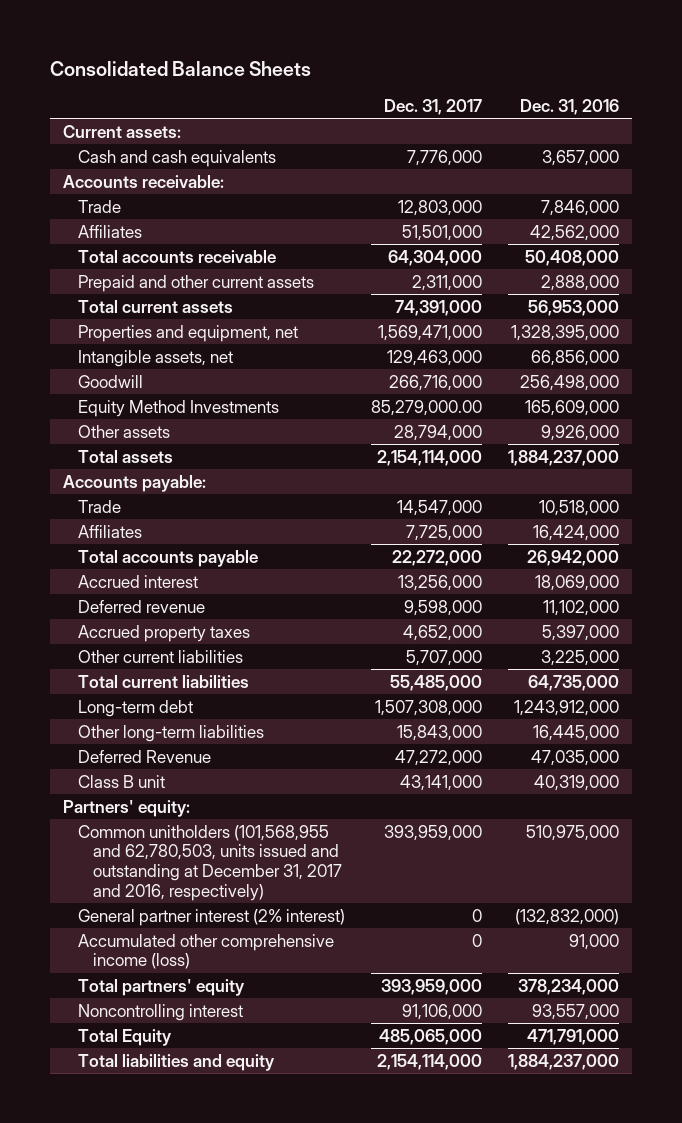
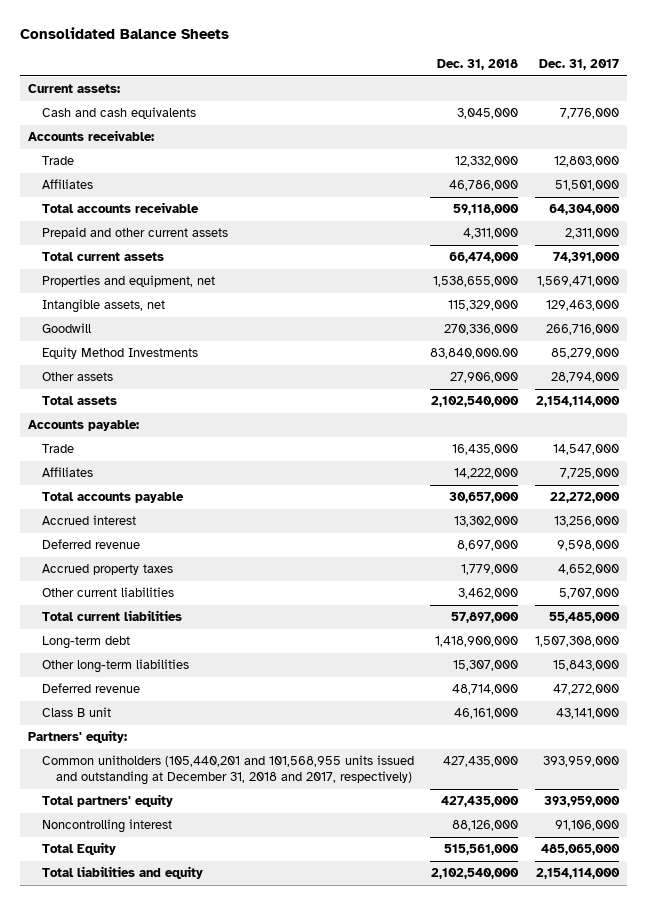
- | Dec. 31, 2017 | Dec. 31, 2016
+ | Dec. 31, 2018 | Dec. 31, 2017
- Equity Method Investments | 85,279,000.00 | 165,609,000
+ Equity Method Investments | 83,840,000.00 | 85,279,000
- Deferred Revenue | 47,272,000 | 47,035,000
+ Deferred revenue | 48,714,000 | 47,272,000
- Common unitholders (101,568,955 and 62,780,503, units issued and outstanding at December 31, 2017 and 2016, respectively) | 393,959,000 | 510,975,000
- General partner interest (2% interest) | 0 | (132,832,000)
- Accumulated other comprehensive income (loss) | 0 | 91,000
+ Common unitholders (105,440,201 and 101,568,955 units issued and outstanding at December 31, 2018 and 2017, respectively) | 427,435,000 | 393,959,000

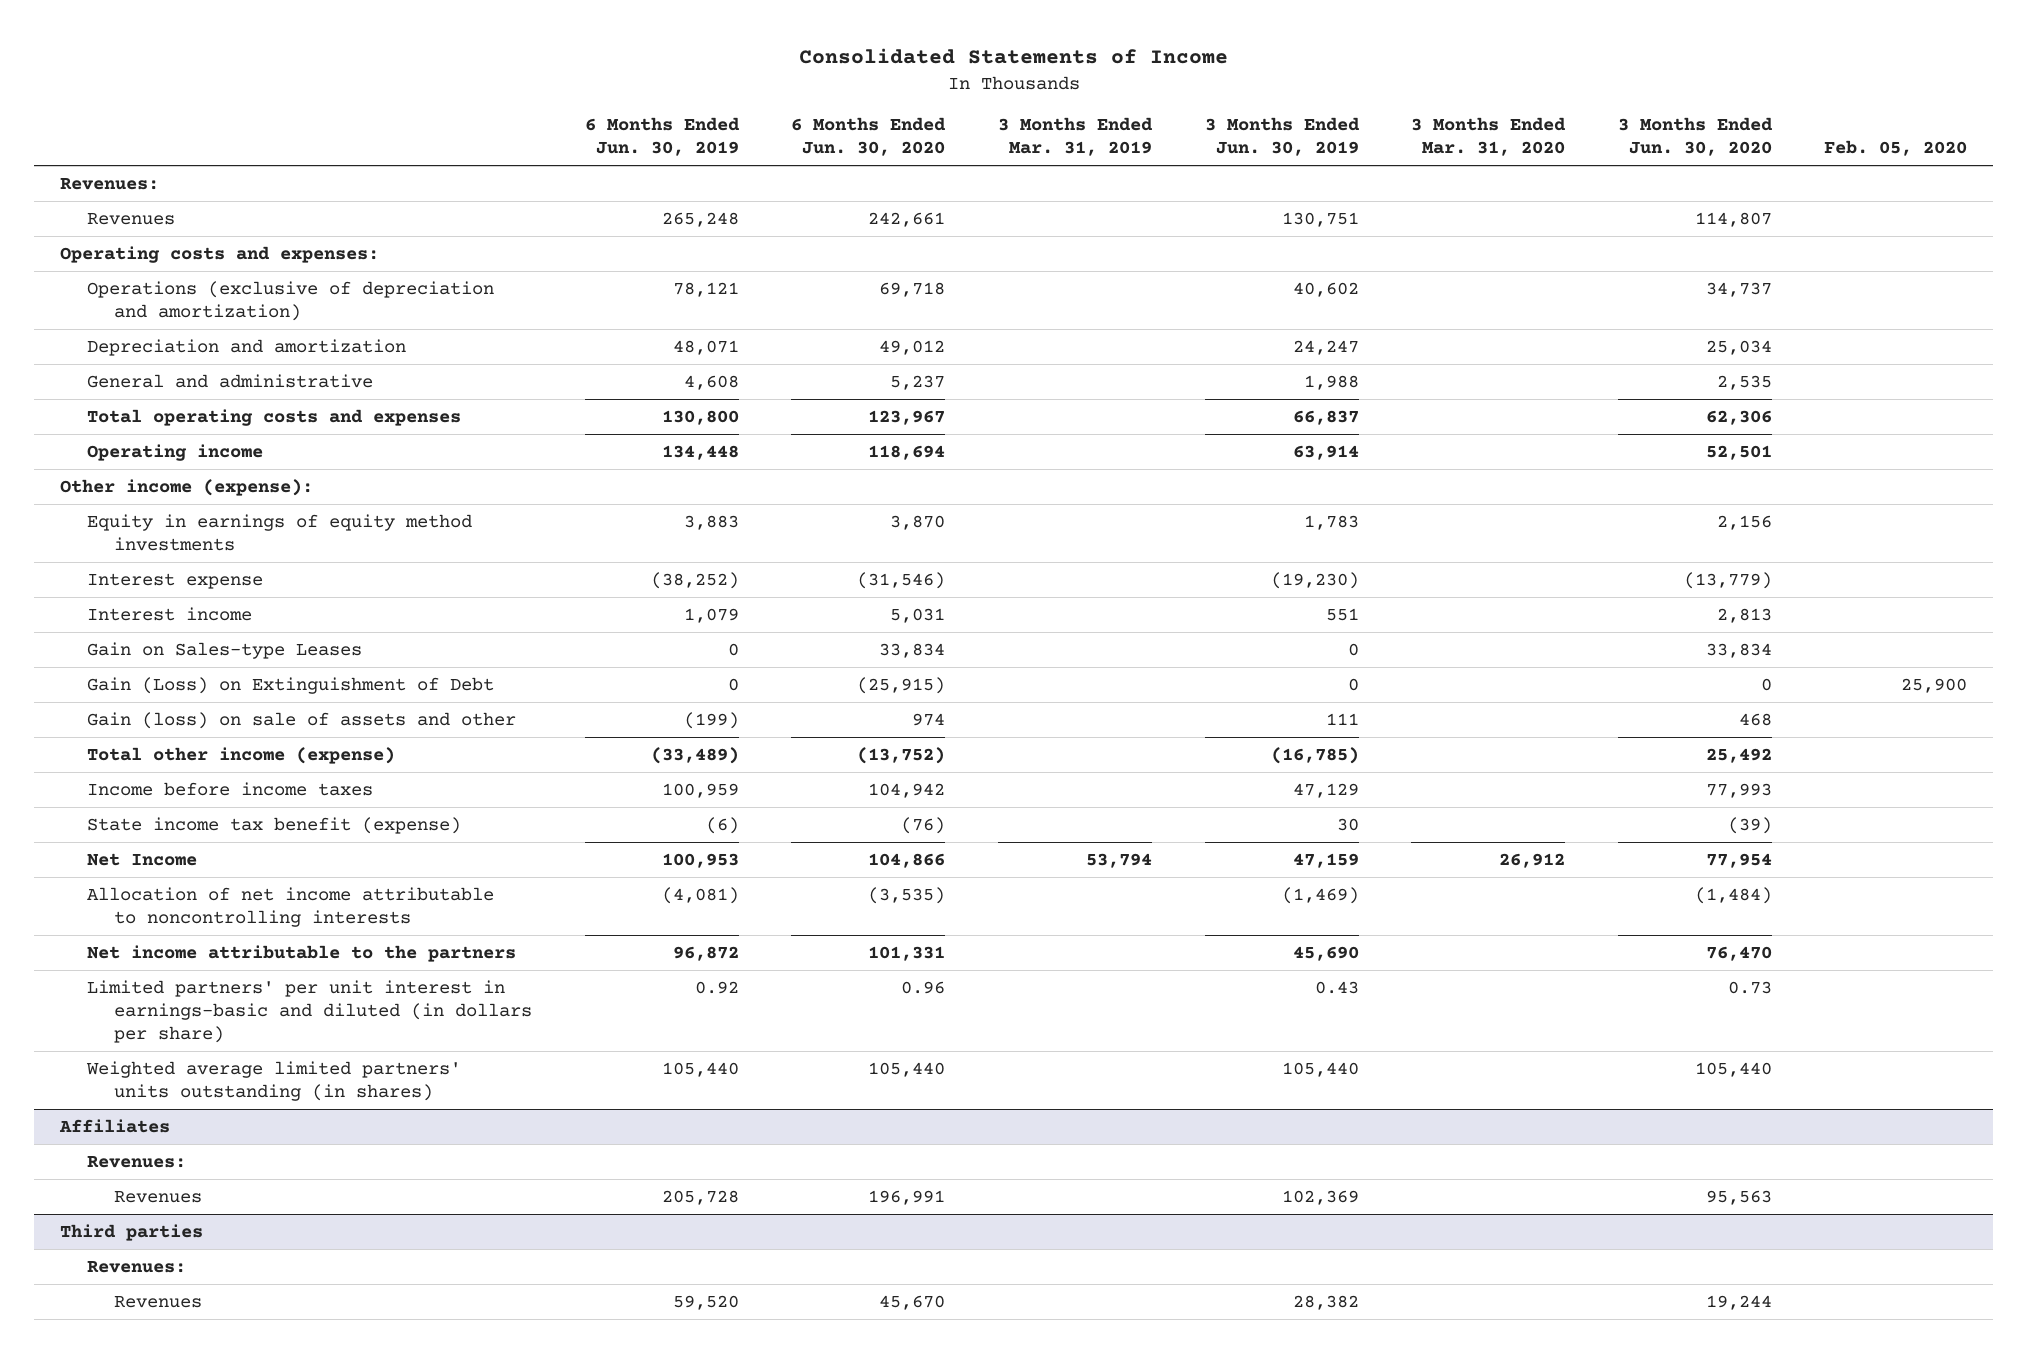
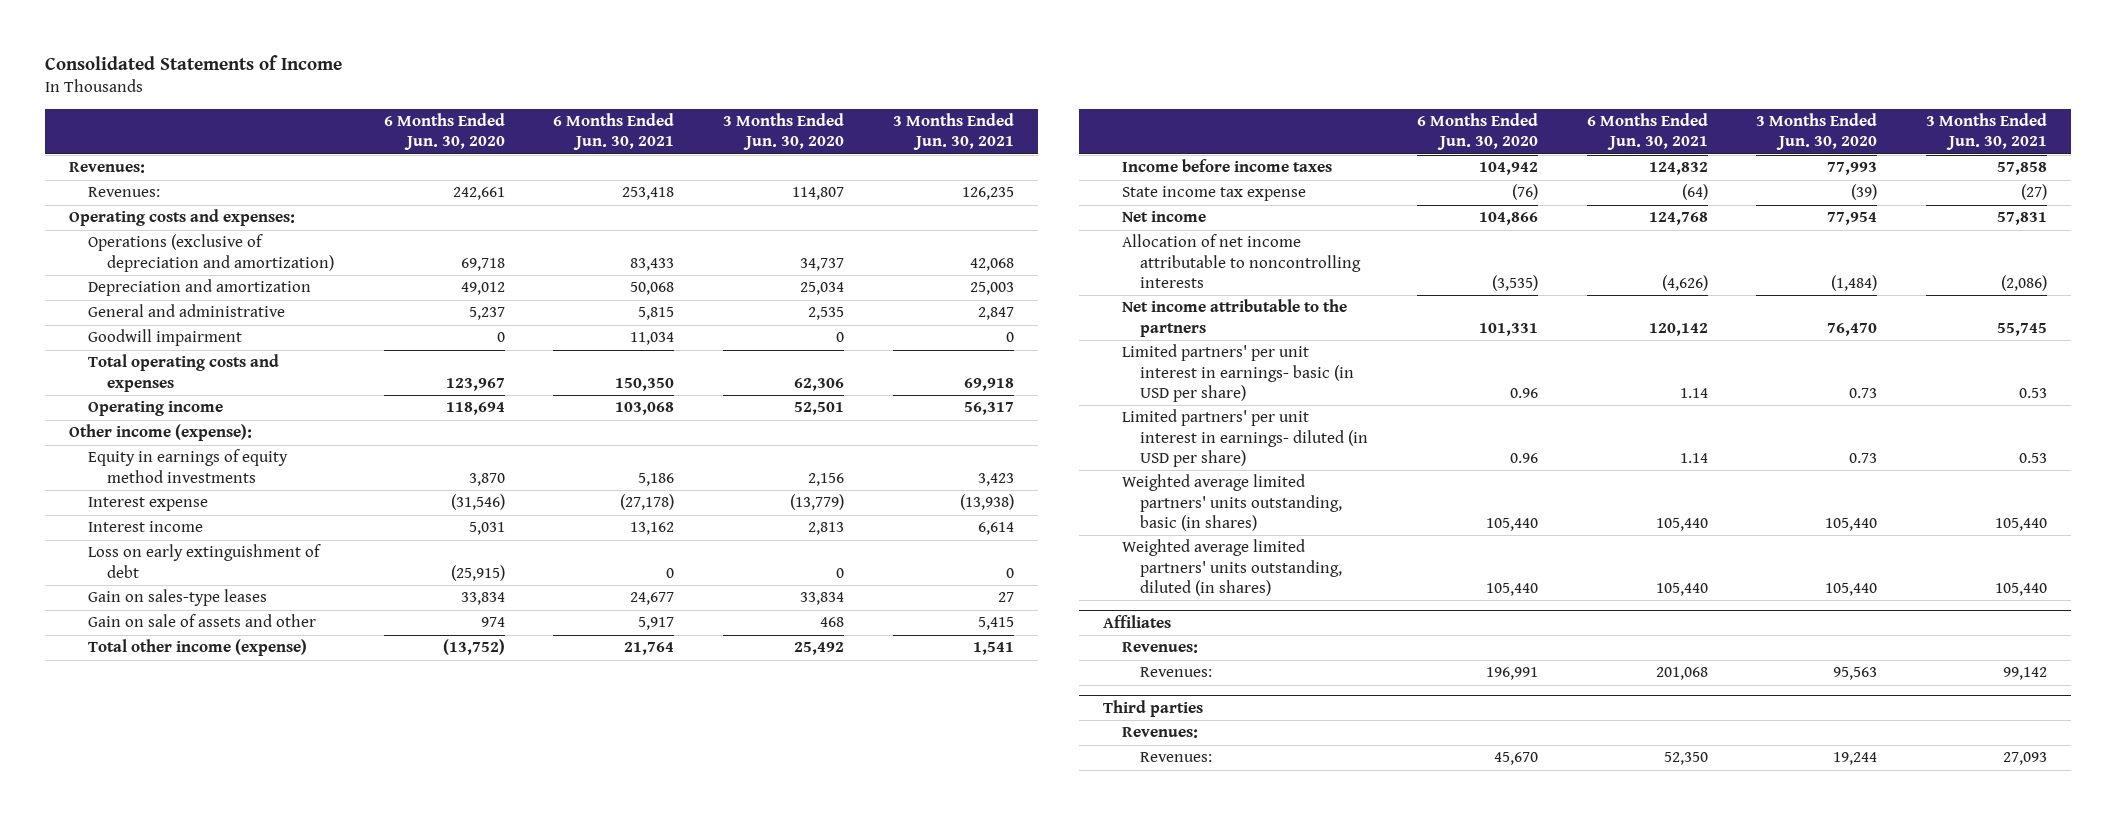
- | 6 Months Ended Jun. 30, 2019 | 6 Months Ended Jun. 30, 2020 | 3 Months Ended Mar. 31, 2019 | 3 Months Ended Jun. 30, 2019 | 3 Months Ended Mar. 31, 2020 | 3 Months Ended Jun. 30, 2020 | Feb. 05, 2020
+ | 6 Months Ended Jun. 30, 2020 | 6 Months Ended Jun. 30, 2021 | 3 Months Ended Jun. 30, 2020 | 3 Months Ended Jun. 30, 2021
- Revenues | 265,248 | 242,661 | | 130,751 | | 114,807 |
+ Revenues: | 242,661 | 253,418 | 114,807 | 126,235
+ Goodwill impairment | 0 | 11,034 | 0 | 0
- Gain on Sales-type Leases | 0 | 33,834 | | 0 | | 33,834 |
- Gain (Loss) on Extinguishment of Debt | 0 | (25,915) | | 0 | | 0 | 25,900
- Gain (loss) on sale of assets and other | (199) | 974 | | 111 | | 468 |
+ Loss on early extinguishment of debt | (25,915) | 0 | 0 | 0
+ Gain on sales-type leases | 33,834 | 24,677 | 33,834 | 27
+ Gain on sale of assets and other | 974 | 5,917 | 468 | 5,415
- State income tax benefit (expense) | (6) | (76) | | 30 | | (39) |
- Net Income | 100,953 | 104,866 | 53,794 | 47,159 | 26,912 | 77,954 |
+ State income tax expense | (76) | (64) | (39) | (27)
+ Net income | 104,866 | 124,768 | 77,954 | 57,831
- Limited partners' per unit interest in earnings-basic and diluted (in dollars per share) | 0.92 | 0.96 | | 0.43 | | 0.73 |
- Weighted average limited partners' units outstanding (in shares) | 105,440 | 105,440 | | 105,440 | | 105,440 |
+ Limited partners' per unit interest in earnings- basic (in USD per share) | 0.96 | 1.14 | 0.73 | 0.53
+ Limited partners' per unit interest in earnings- diluted (in USD per share) | 0.96 | 1.14 | 0.73 | 0.53
+ Weighted average limited partners' units outstanding, basic (in shares) | 105,440 | 105,440 | 105,440 | 105,440
+ Weighted average limited partners' units outstanding, diluted (in shares) | 105,440 | 105,440 | 105,440 | 105,440
@ Affiliates
- Revenues | 205,728 | 196,991 | | 102,369 | | 95,563 |
+ Revenues: | 196,991 | 201,068 | 95,563 | 99,142
@ Third parties
- Revenues | 59,520 | 45,670 | | 28,382 | | 19,244 |
+ Revenues: | 45,670 | 52,350 | 19,244 | 27,093

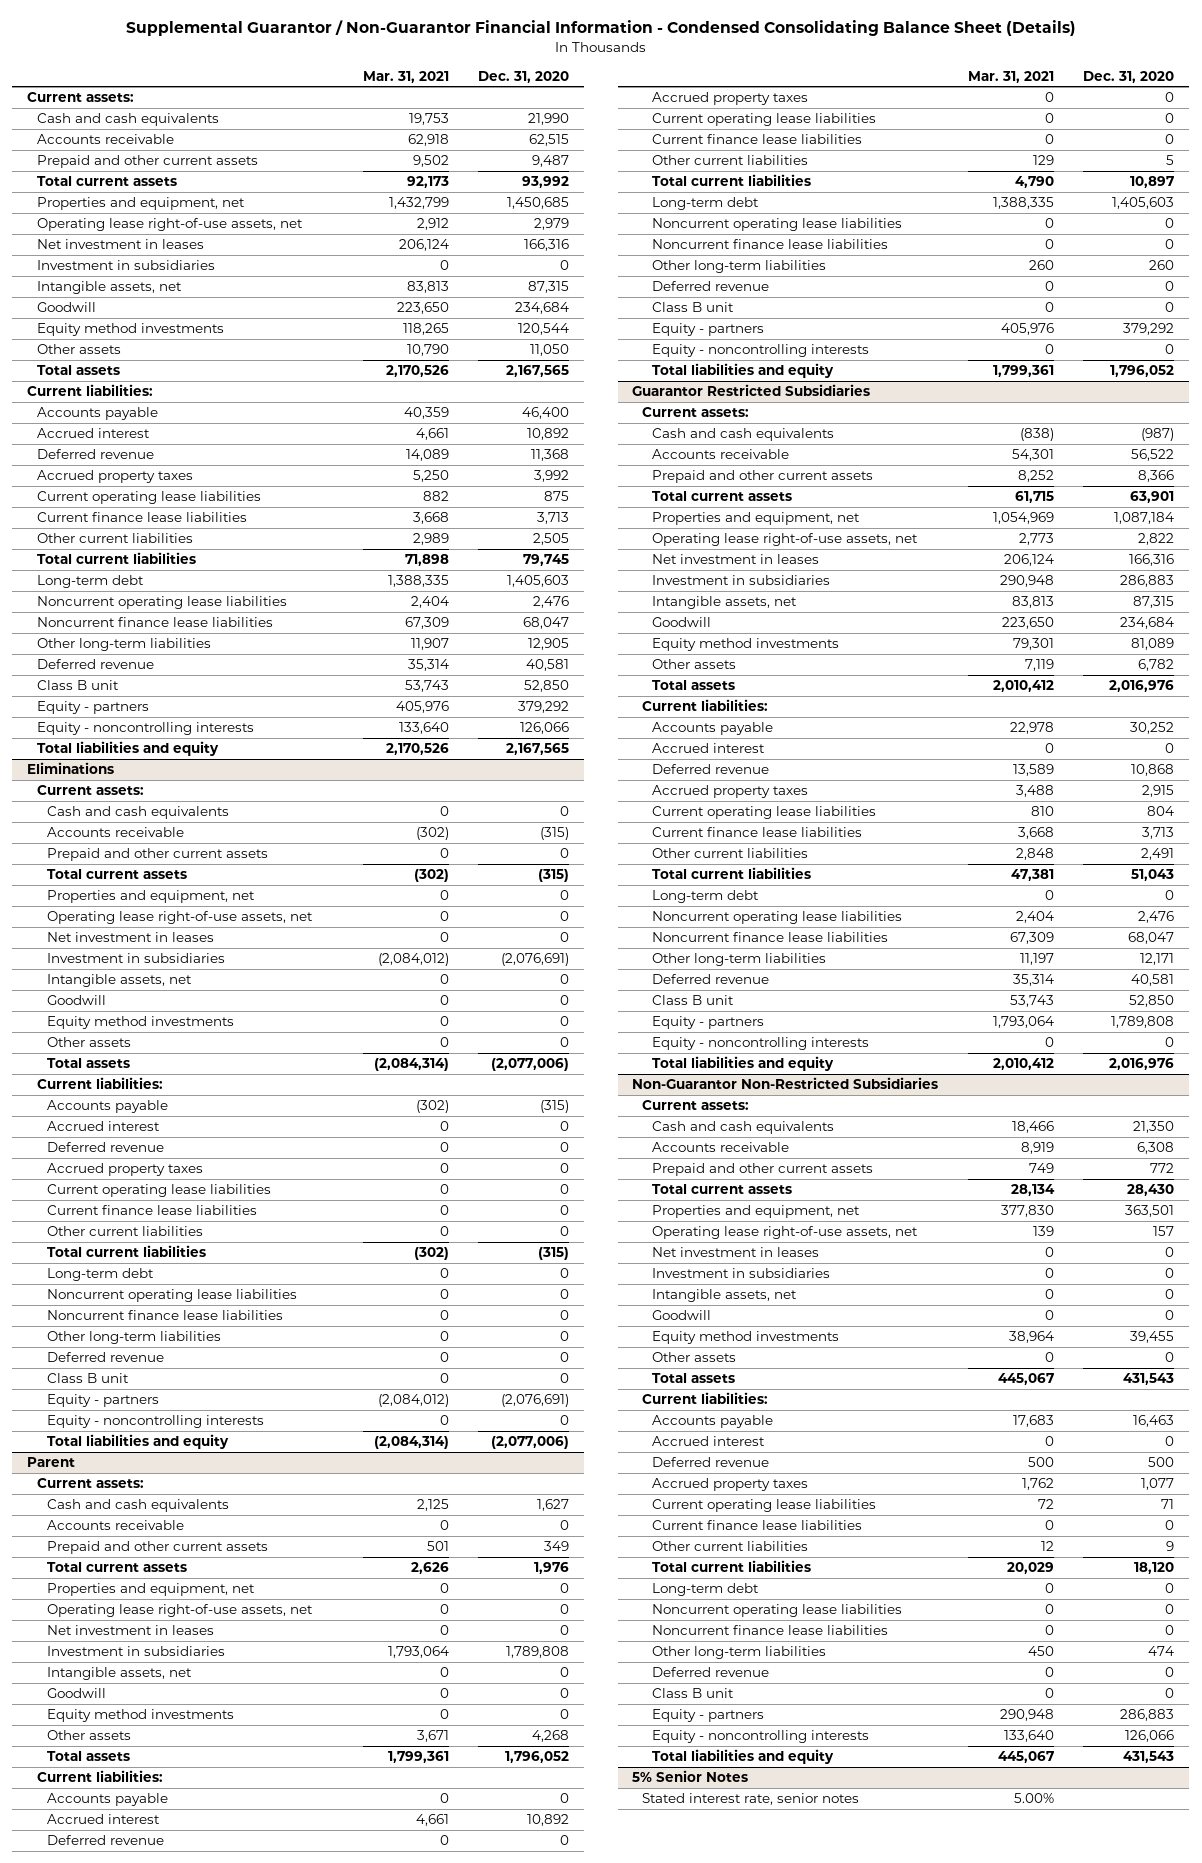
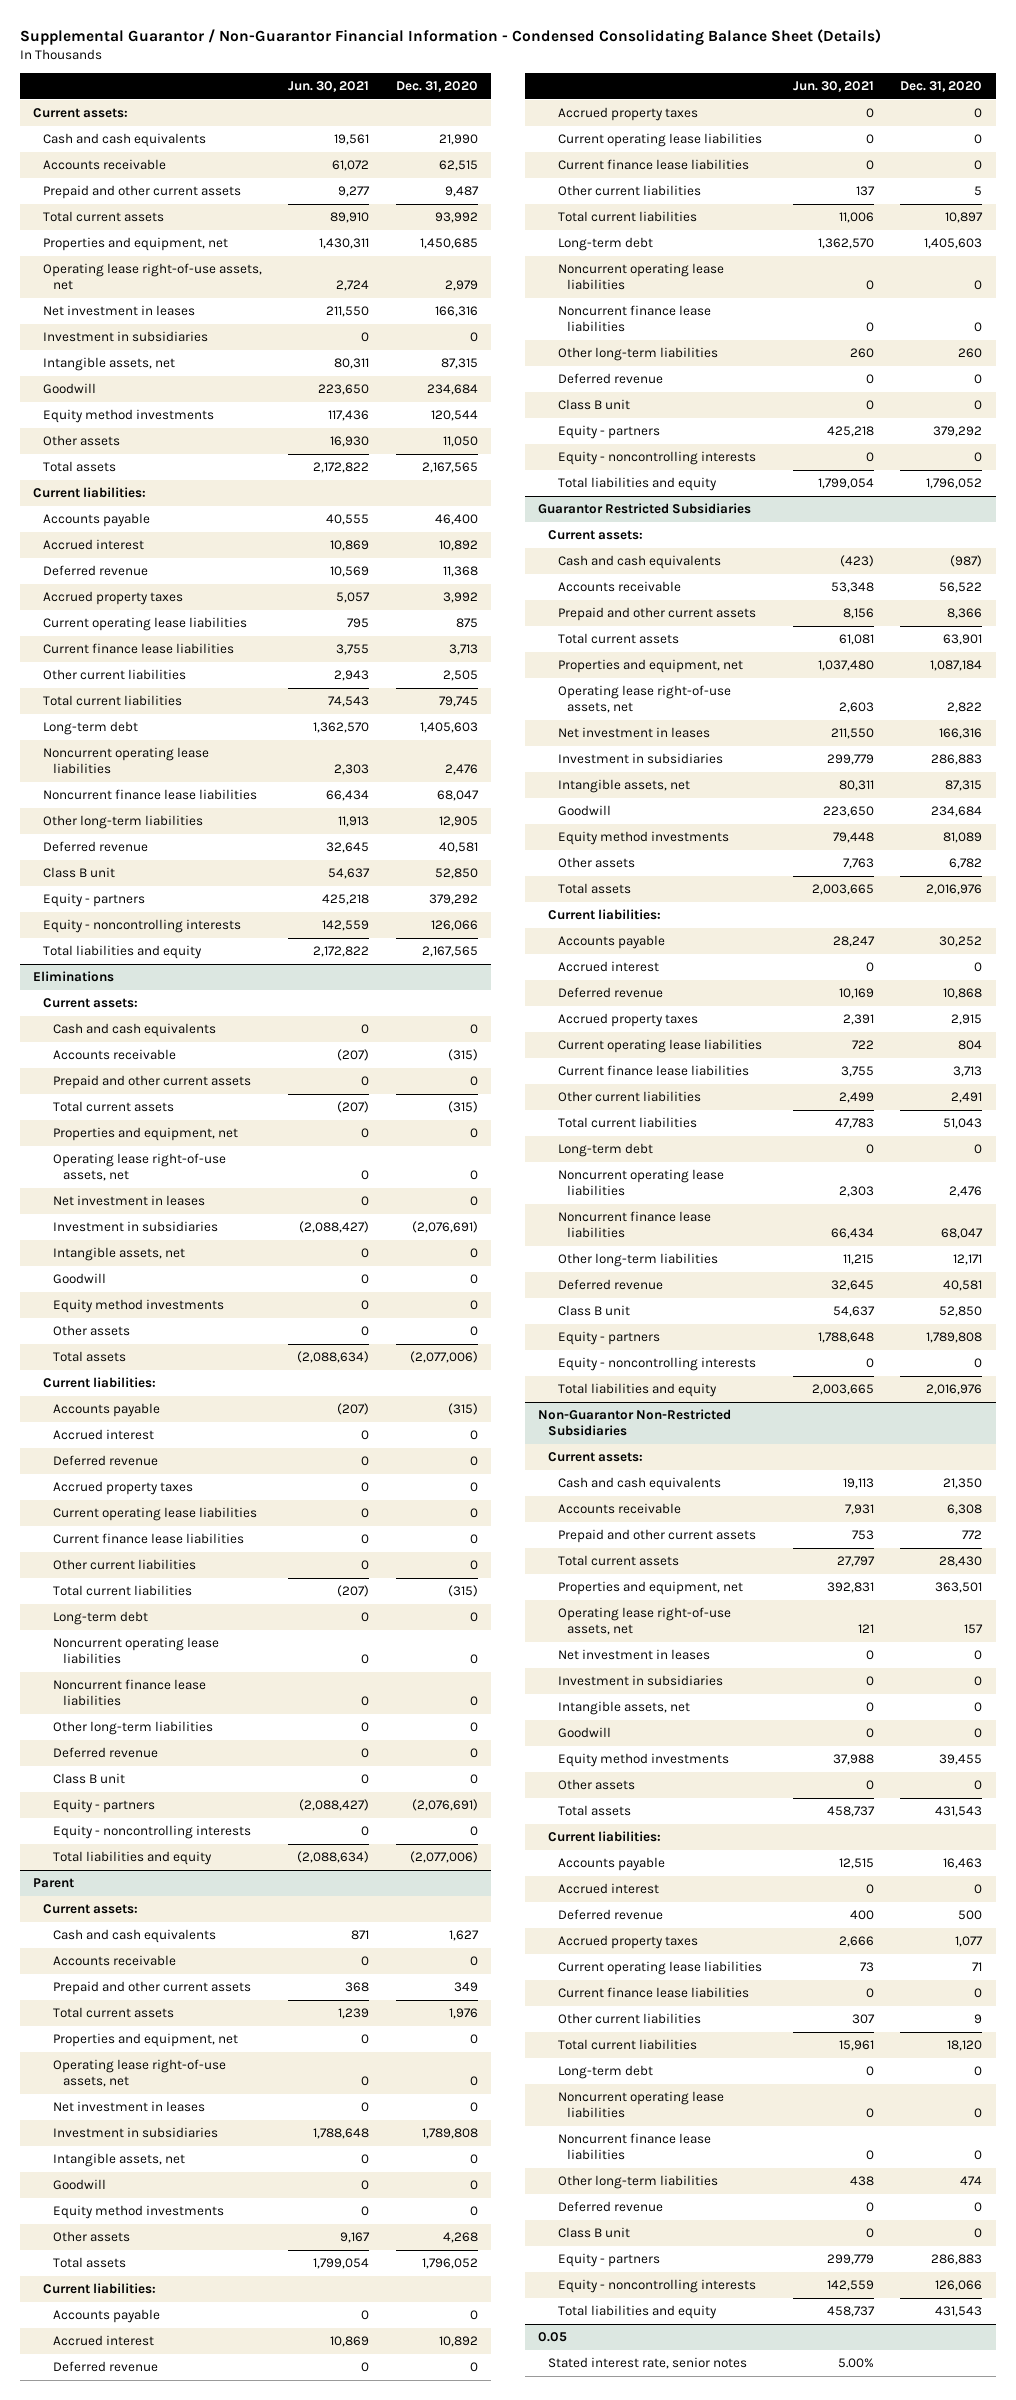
- | Mar. 31, 2021 | Dec. 31, 2020
+ | Jun. 30, 2021 | Dec. 31, 2020
- 5% Senior Notes
+ 0.05

